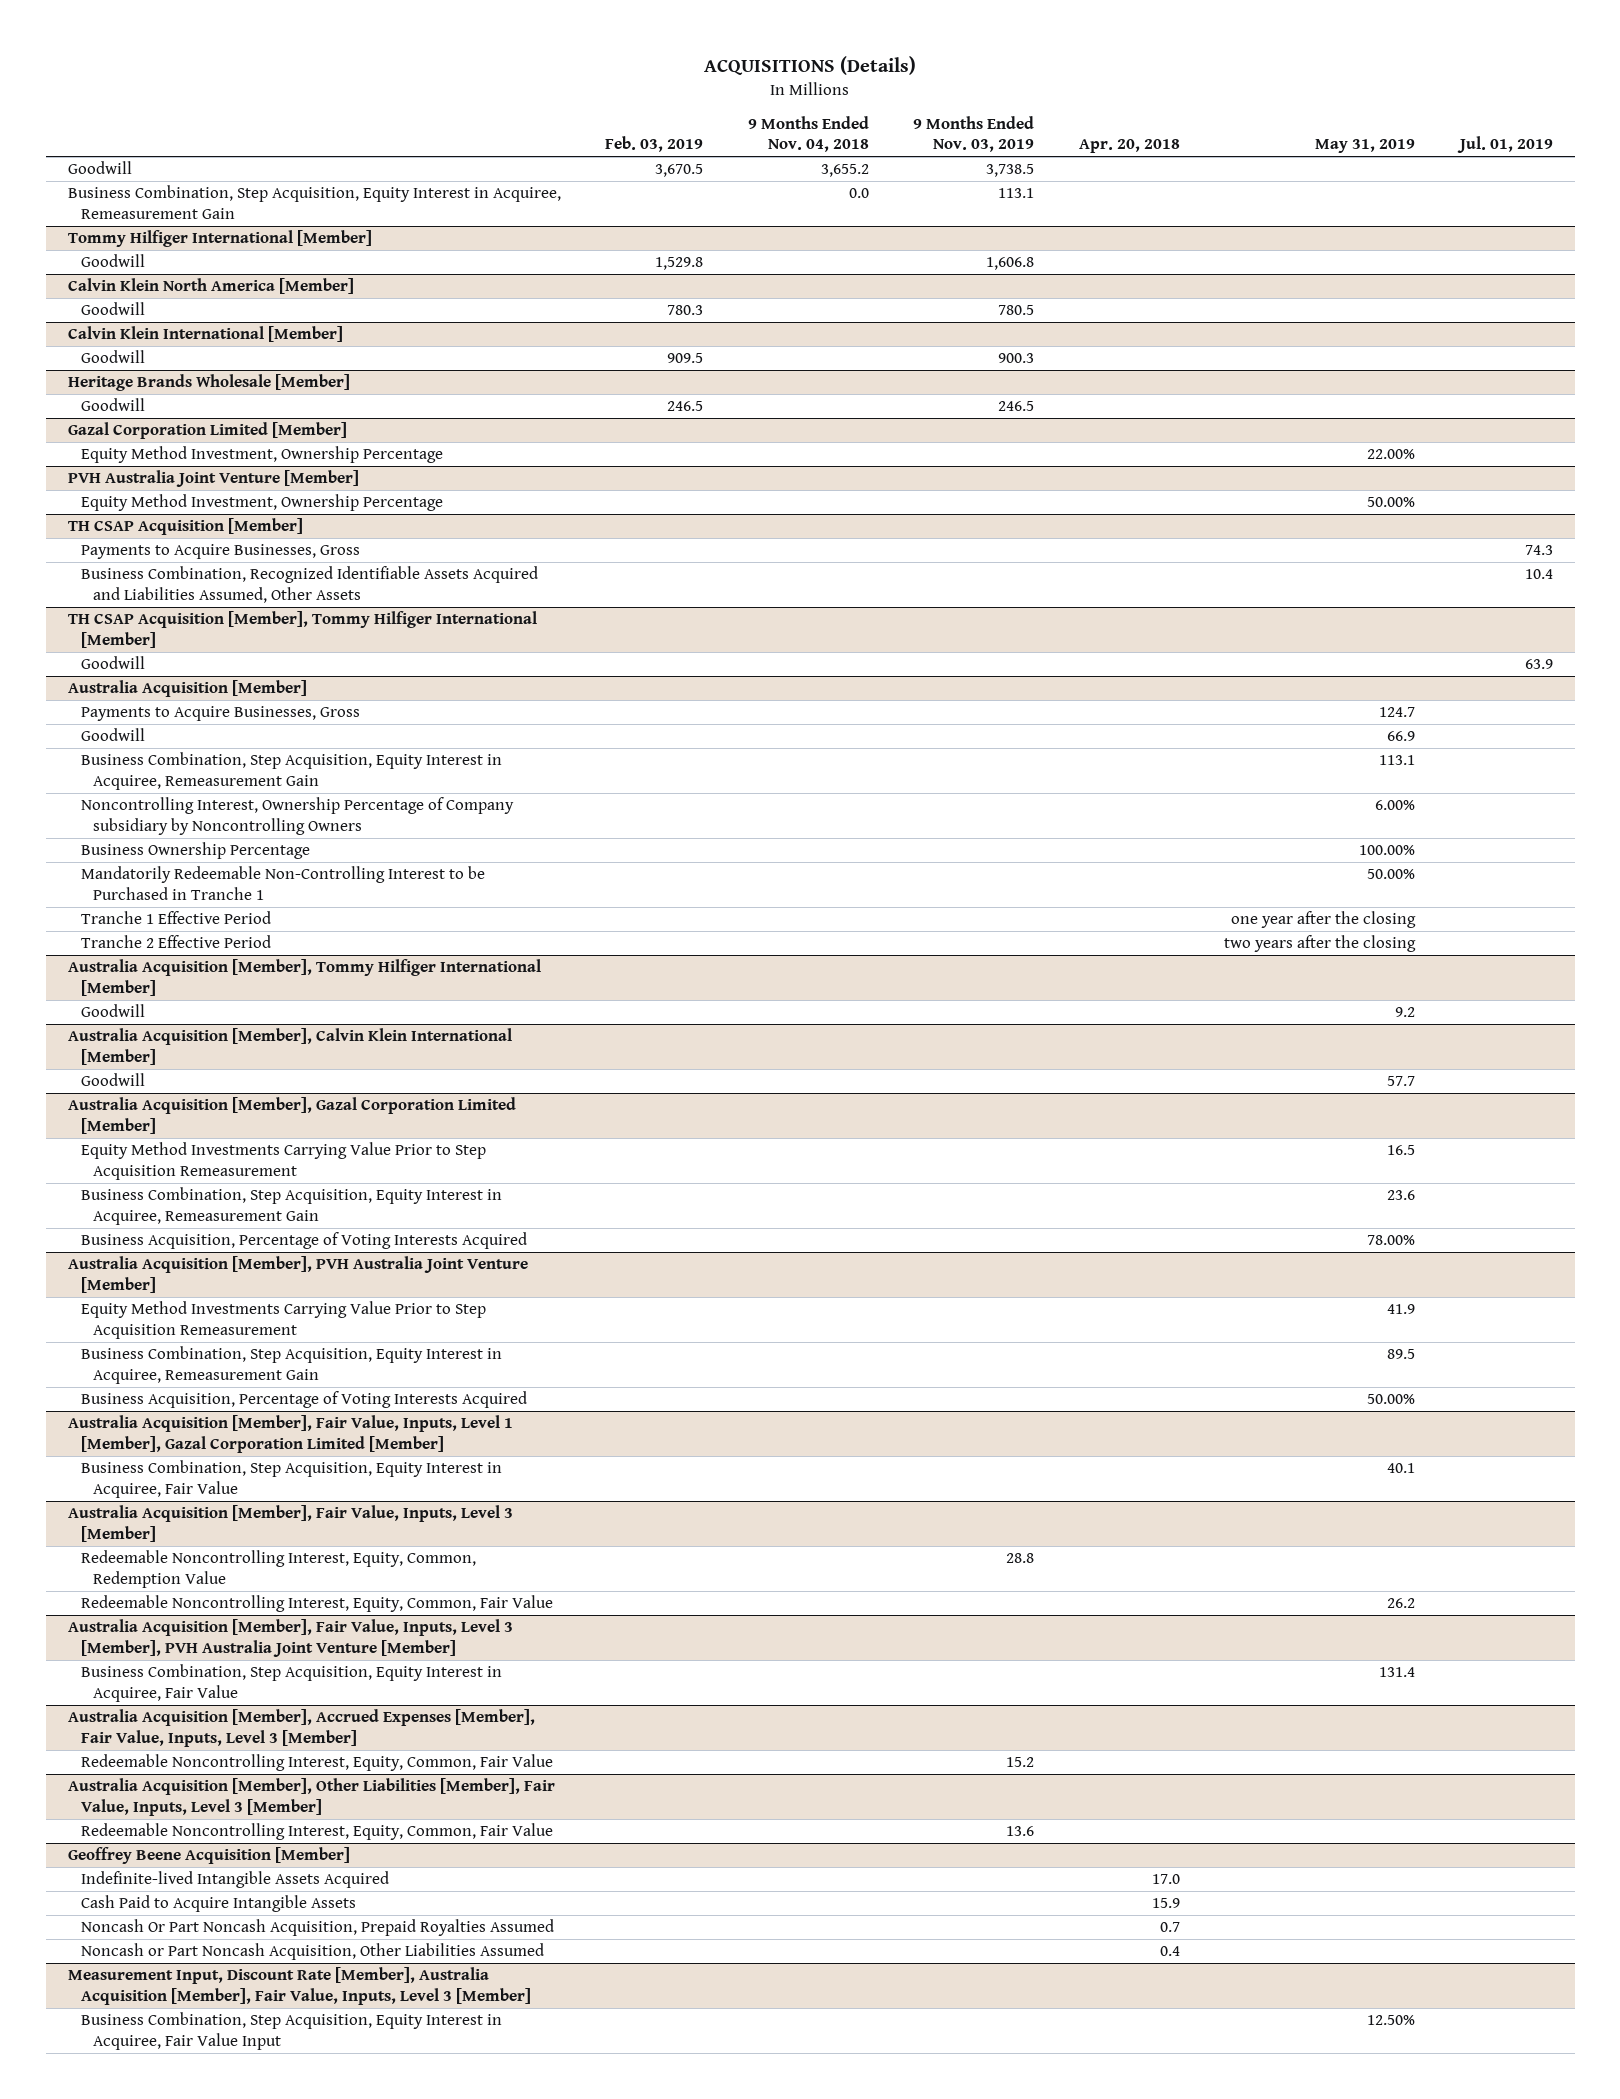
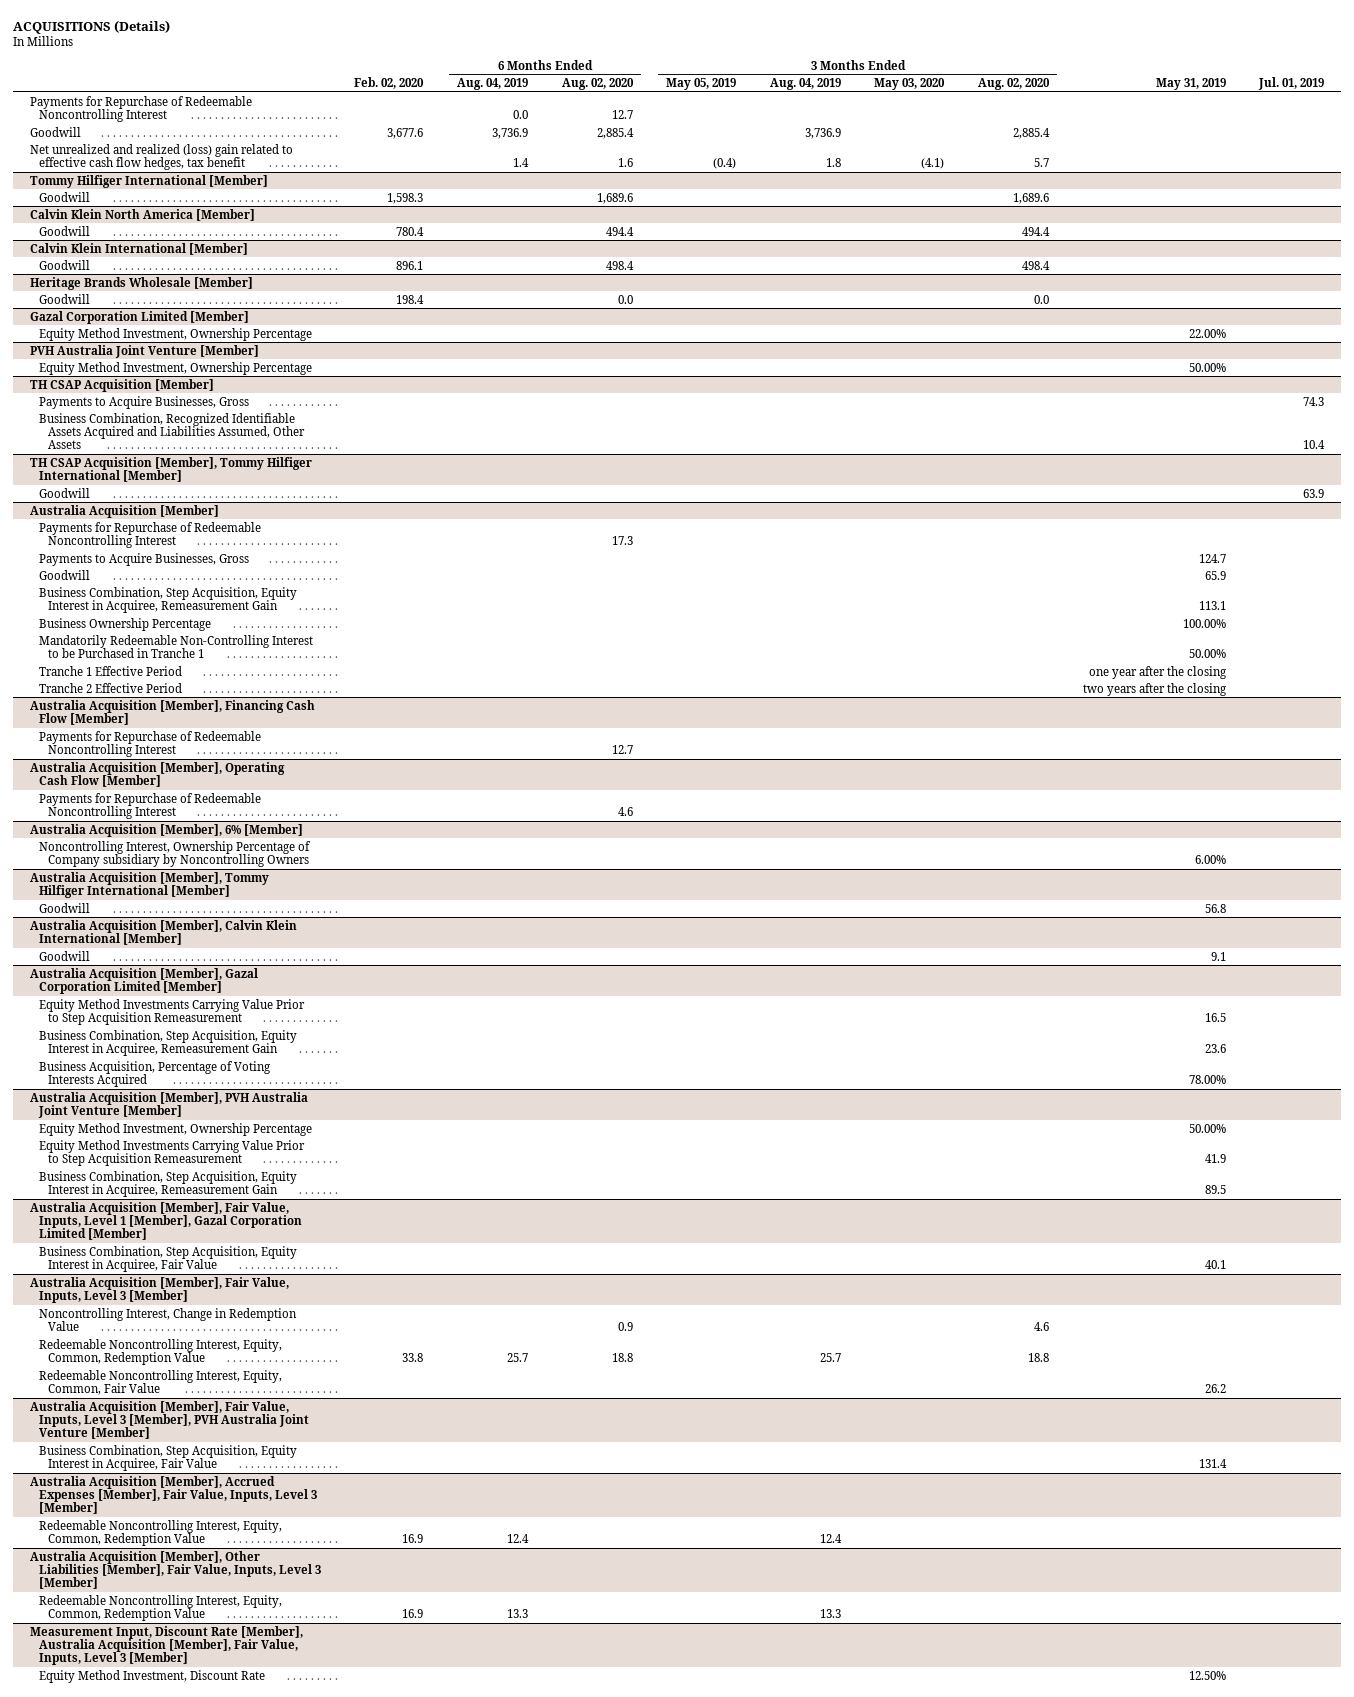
- | Feb. 03, 2019 | 9 Months Ended Nov. 04, 2018 | 9 Months Ended Nov. 03, 2019 | Apr. 20, 2018 | May 31, 2019 | Jul. 01, 2019
+ | Feb. 02, 2020 | 6 Months Ended Aug. 04, 2019 | 6 Months Ended Aug. 02, 2020 | 3 Months Ended May 05, 2019 | 3 Months Ended Aug. 04, 2019 | 3 Months Ended May 03, 2020 | 3 Months Ended Aug. 02, 2020 | May 31, 2019 | Jul. 01, 2019
+ Payments for Repurchase of Redeemable Noncontrolling Interest | | 0.0 | 12.7 | | | | | |
- Business Combination, Step Acquisition, Equity Interest in Acquiree, Remeasurement Gain | | 0.0 | 113.1 | | |
+ Net unrealized and realized (loss) gain related to effective cash flow hedges, tax benefit | | 1.4 | 1.6 | (0.4) | 1.8 | (4.1) | 5.7 | |
@ Australia Acquisition [Member]
+ Payments for Repurchase of Redeemable Noncontrolling Interest | | | 17.3 | | | | | |
- Goodwill | | | | | 66.9 |
+ Goodwill | | | | | | | | 65.9 |
- Noncontrolling Interest, Ownership Percentage of Company subsidiary by Noncontrolling Owners | | | | | 6.00% |
+ Australia Acquisition [Member], Financing Cash Flow [Member]
+ Payments for Repurchase of Redeemable Noncontrolling Interest | | | 12.7 | | | | | |
+ Australia Acquisition [Member], Operating Cash Flow [Member]
+ Payments for Repurchase of Redeemable Noncontrolling Interest | | | 4.6 | | | | | |
+ Australia Acquisition [Member], 6% [Member]
+ Noncontrolling Interest, Ownership Percentage of Company subsidiary by Noncontrolling Owners | | | | | | | | 6.00% |
@ Australia Acquisition [Member], Tommy Hilfiger International [Member]
- Goodwill | | | | | 9.2 |
+ Goodwill | | | | | | | | 56.8 |
@ Australia Acquisition [Member], Calvin Klein International [Member]
- Goodwill | | | | | 57.7 |
+ Goodwill | | | | | | | | 9.1 |
@ Australia Acquisition [Member], PVH Australia Joint Venture [Member]
+ Equity Method Investment, Ownership Percentage | | | | | | | | 50.00% |
- Business Acquisition, Percentage of Voting Interests Acquired | | | | | 50.00% |
@ Australia Acquisition [Member], Fair Value, Inputs, Level 3 [Member]
+ Noncontrolling Interest, Change in Redemption Value | | | 0.9 | | | | 4.6 | |
@ Australia Acquisition [Member], Accrued Expenses [Member], Fair Value, Inputs, Level 3 [Member]
- Redeemable Noncontrolling Interest, Equity, Common, Fair Value | | | 15.2 | | |
+ Redeemable Noncontrolling Interest, Equity, Common, Redemption Value | 16.9 | 12.4 | | | 12.4 | | | |
@ Australia Acquisition [Member], Other Liabilities [Member], Fair Value, Inputs, Level 3 [Member]
- Redeemable Noncontrolling Interest, Equity, Common, Fair Value | | | 13.6 | | |
- Geoffrey Beene Acquisition [Member]
- Indefinite-lived Intangible Assets Acquired | | | | 17.0 | |
- Cash Paid to Acquire Intangible Assets | | | | 15.9 | |
- Noncash Or Part Noncash Acquisition, Prepaid Royalties Assumed | | | | 0.7 | |
- Noncash or Part Noncash Acquisition, Other Liabilities Assumed | | | | 0.4 | |
@ Australia Acquisition [Member], Other Liabilities [Member], Fair Value, Inputs, Level 3 [Member]
+ Redeemable Noncontrolling Interest, Equity, Common, Redemption Value | 16.9 | 13.3 | | | 13.3 | | | |
@ Measurement Input, Discount Rate [Member], Australia Acquisition [Member], Fair Value, Inputs, Level 3 [Member]
- Business Combination, Step Acquisition, Equity Interest in Acquiree, Fair Value Input | | | | | 12.50% |
+ Equity Method Investment, Discount Rate | | | | | | | | 12.50% |

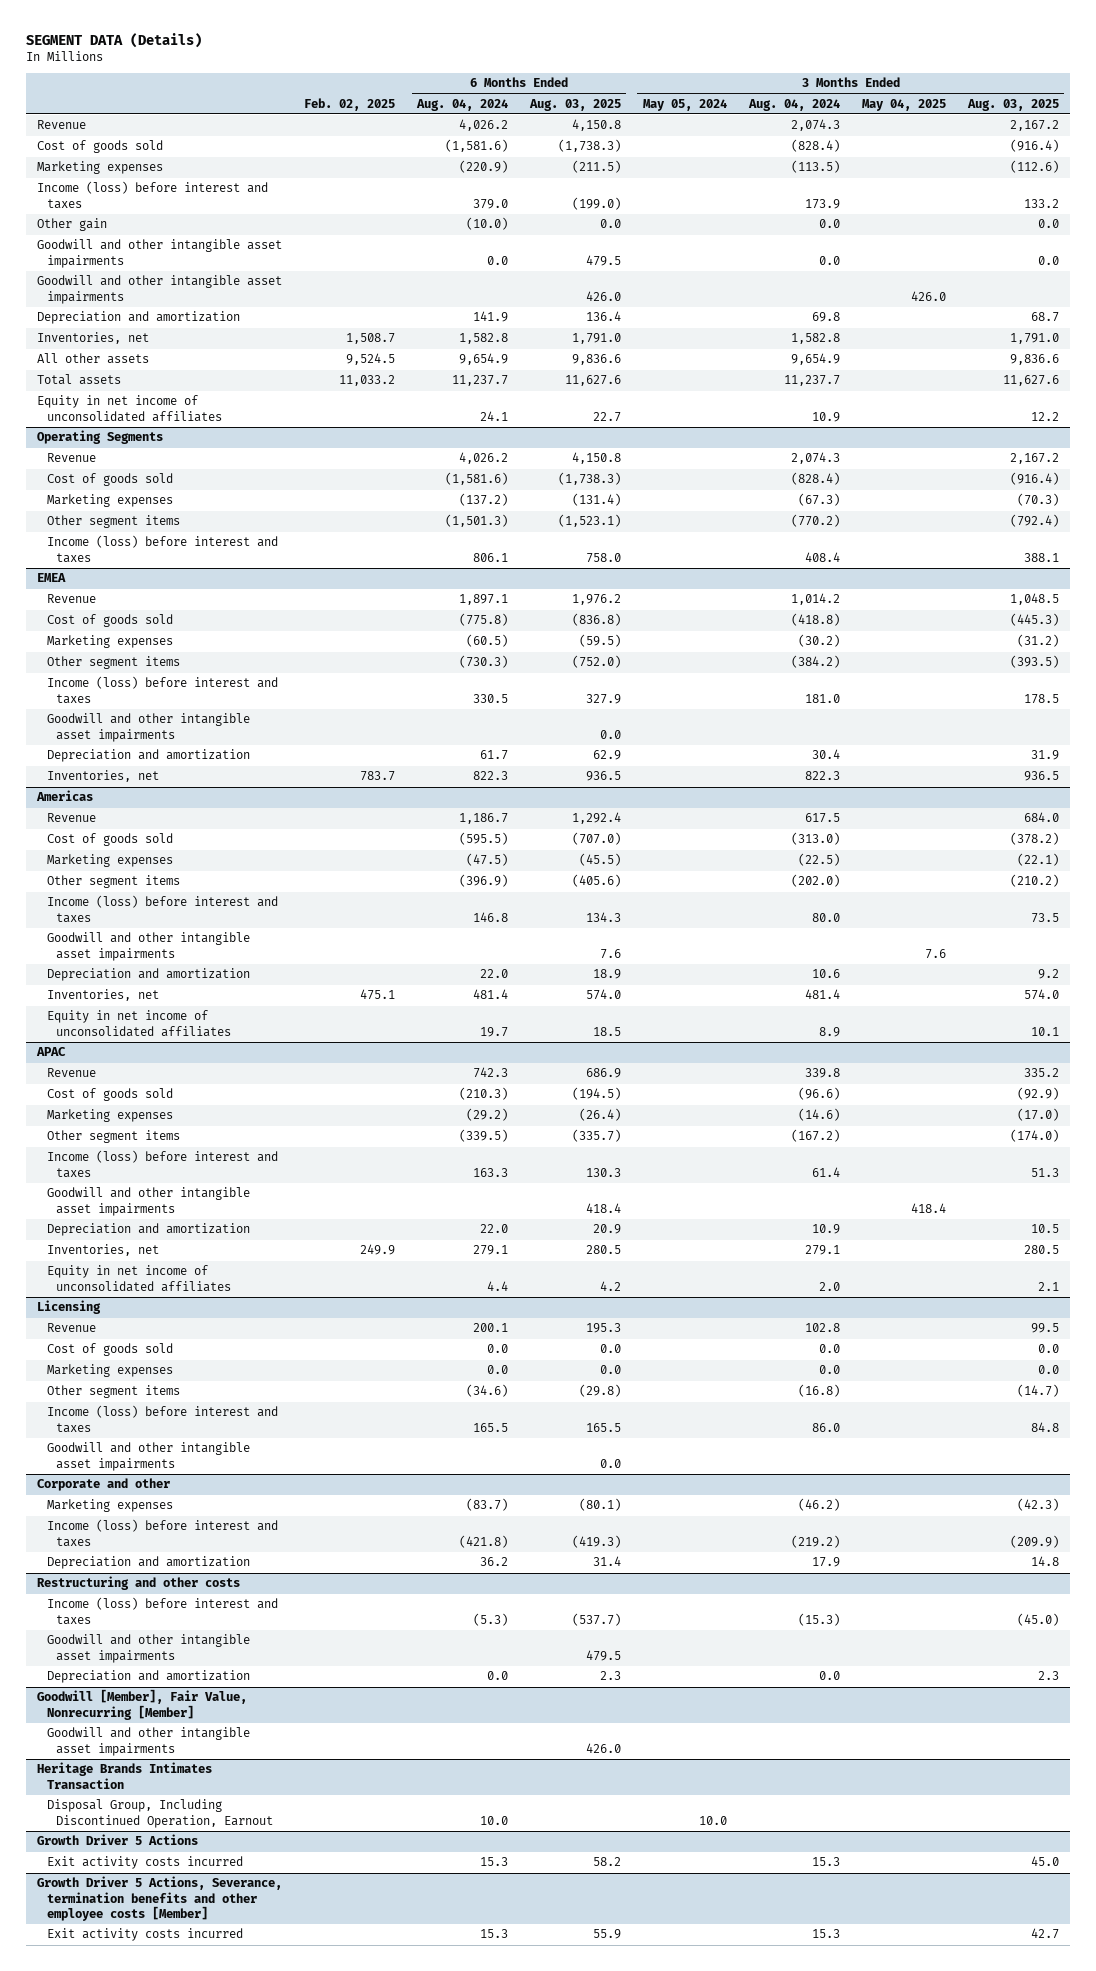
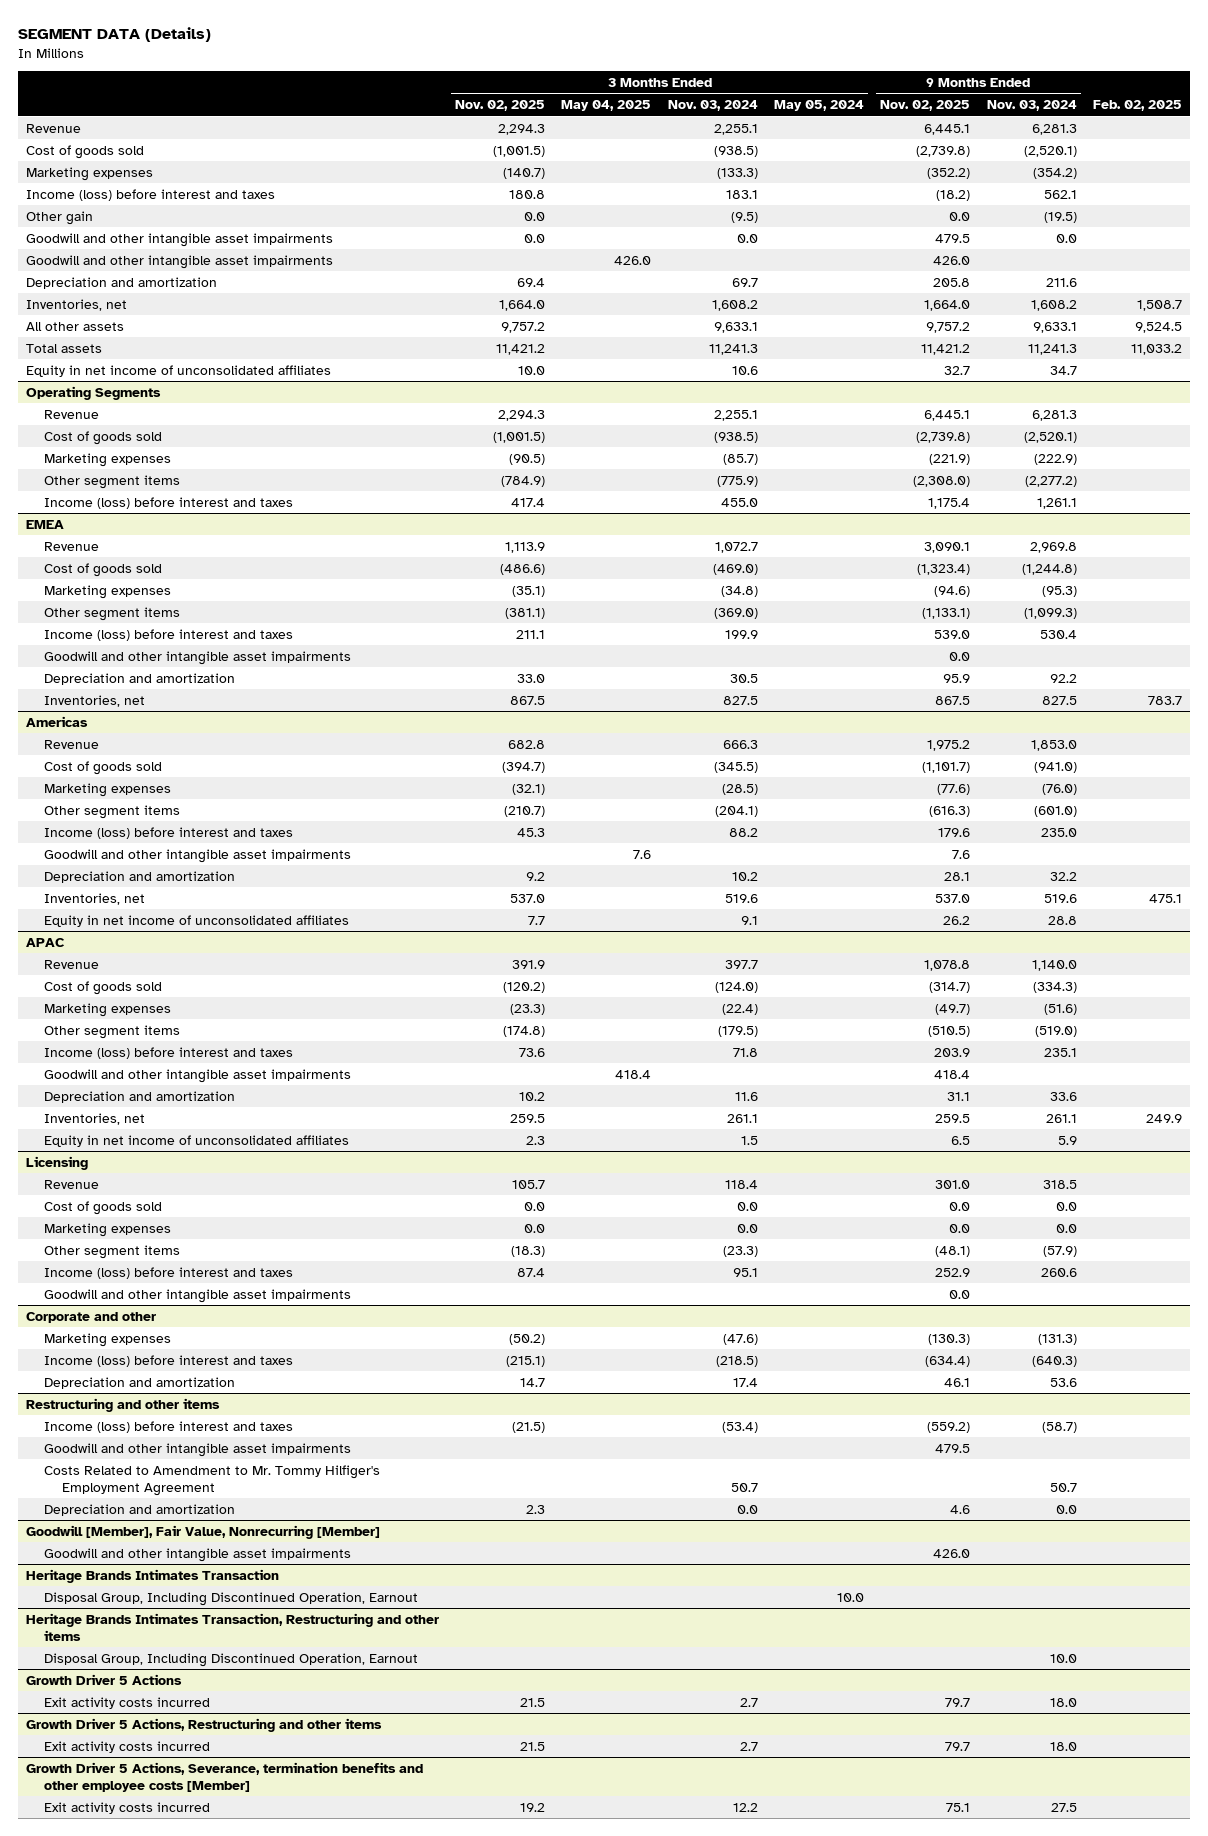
- | Feb. 02, 2025 | 6 Months Ended Aug. 04, 2024 | 6 Months Ended Aug. 03, 2025 | 3 Months Ended May 05, 2024 | 3 Months Ended Aug. 04, 2024 | 3 Months Ended May 04, 2025 | 3 Months Ended Aug. 03, 2025
+ | 3 Months Ended Nov. 02, 2025 | 3 Months Ended May 04, 2025 | 3 Months Ended Nov. 03, 2024 | 3 Months Ended May 05, 2024 | 9 Months Ended Nov. 02, 2025 | 9 Months Ended Nov. 03, 2024 | Feb. 02, 2025
- Restructuring and other costs
+ Restructuring and other items
+ Costs Related to Amendment to Mr. Tommy Hilfiger's Employment Agreement | | | 50.7 | | | 50.7 |
+ Heritage Brands Intimates Transaction, Restructuring and other items
+ Disposal Group, Including Discontinued Operation, Earnout | | | | | | 10.0 |
+ Growth Driver 5 Actions, Restructuring and other items
+ Exit activity costs incurred | 21.5 | | 2.7 | | 79.7 | 18.0 |

